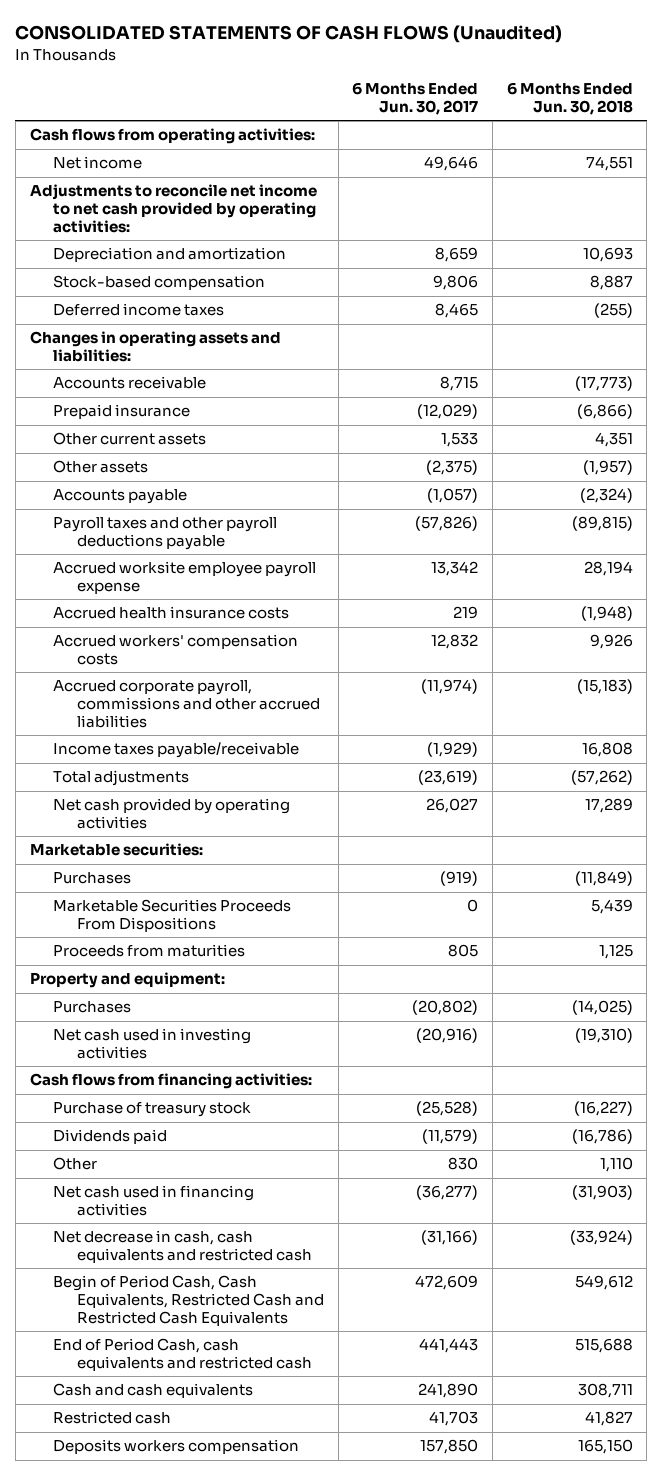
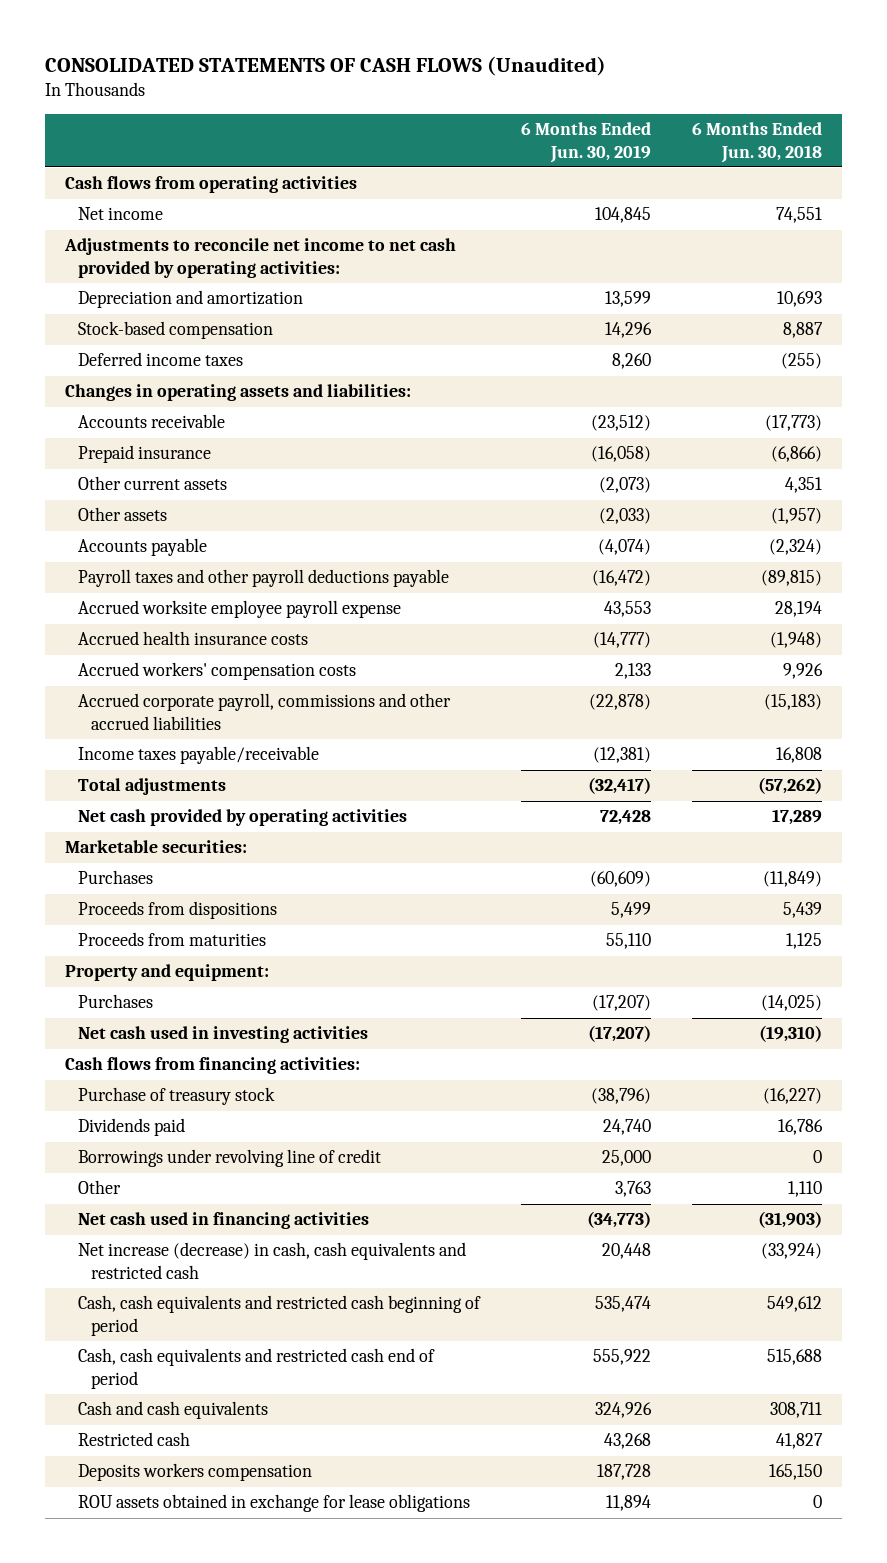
- | 6 Months Ended Jun. 30, 2017 | 6 Months Ended Jun. 30, 2018
+ | 6 Months Ended Jun. 30, 2019 | 6 Months Ended Jun. 30, 2018
- Cash flows from operating activities:
+ Cash flows from operating activities
- Marketable Securities Proceeds From Dispositions | 0 | 5,439
+ Proceeds from dispositions | 5,499 | 5,439
- Dividends paid | (11,579) | (16,786)
+ Dividends paid | 24,740 | 16,786
+ Borrowings under revolving line of credit | 25,000 | 0
- Net decrease in cash, cash equivalents and restricted cash | (31,166) | (33,924)
- Begin of Period Cash, Cash Equivalents, Restricted Cash and Restricted Cash Equivalents | 472,609 | 549,612
- End of Period Cash, cash equivalents and restricted cash | 441,443 | 515,688
+ Net increase (decrease) in cash, cash equivalents and restricted cash | 20,448 | (33,924)
+ Cash, cash equivalents and restricted cash beginning of period | 535,474 | 549,612
+ Cash, cash equivalents and restricted cash end of period | 555,922 | 515,688
+ ROU assets obtained in exchange for lease obligations | 11,894 | 0

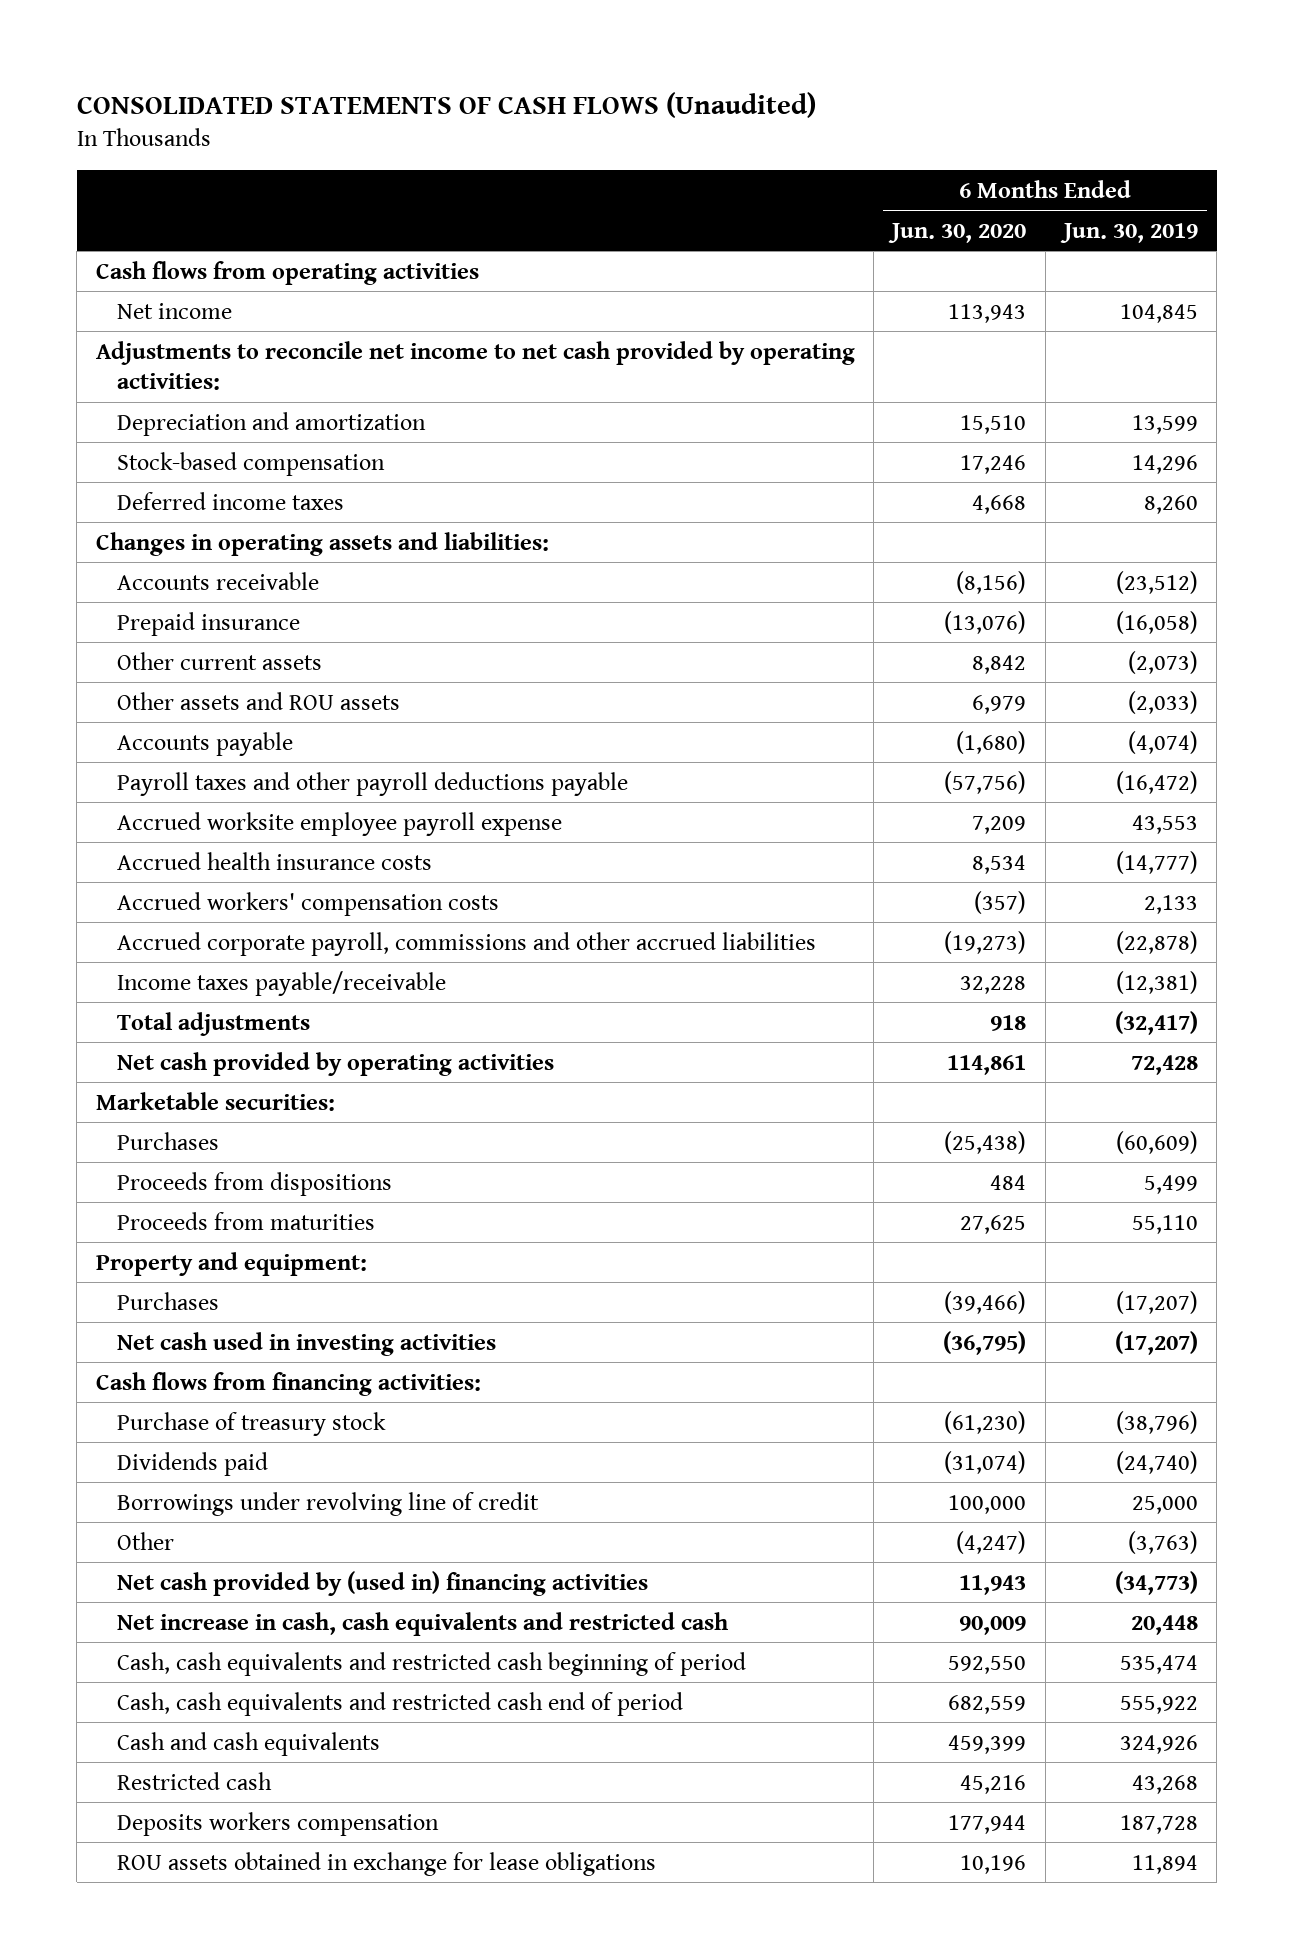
- | 6 Months Ended Jun. 30, 2019 | 6 Months Ended Jun. 30, 2018
+ | 6 Months Ended Jun. 30, 2020 | 6 Months Ended Jun. 30, 2019
- Other assets | (2,033) | (1,957)
+ Other assets and ROU assets | 6,979 | (2,033)
- Dividends paid | 24,740 | 16,786
+ Dividends paid | (31,074) | (24,740)
- Other | 3,763 | 1,110
- Net cash used in financing activities | (34,773) | (31,903)
- Net increase (decrease) in cash, cash equivalents and restricted cash | 20,448 | (33,924)
+ Other | (4,247) | (3,763)
+ Net cash provided by (used in) financing activities | 11,943 | (34,773)
+ Net increase in cash, cash equivalents and restricted cash | 90,009 | 20,448

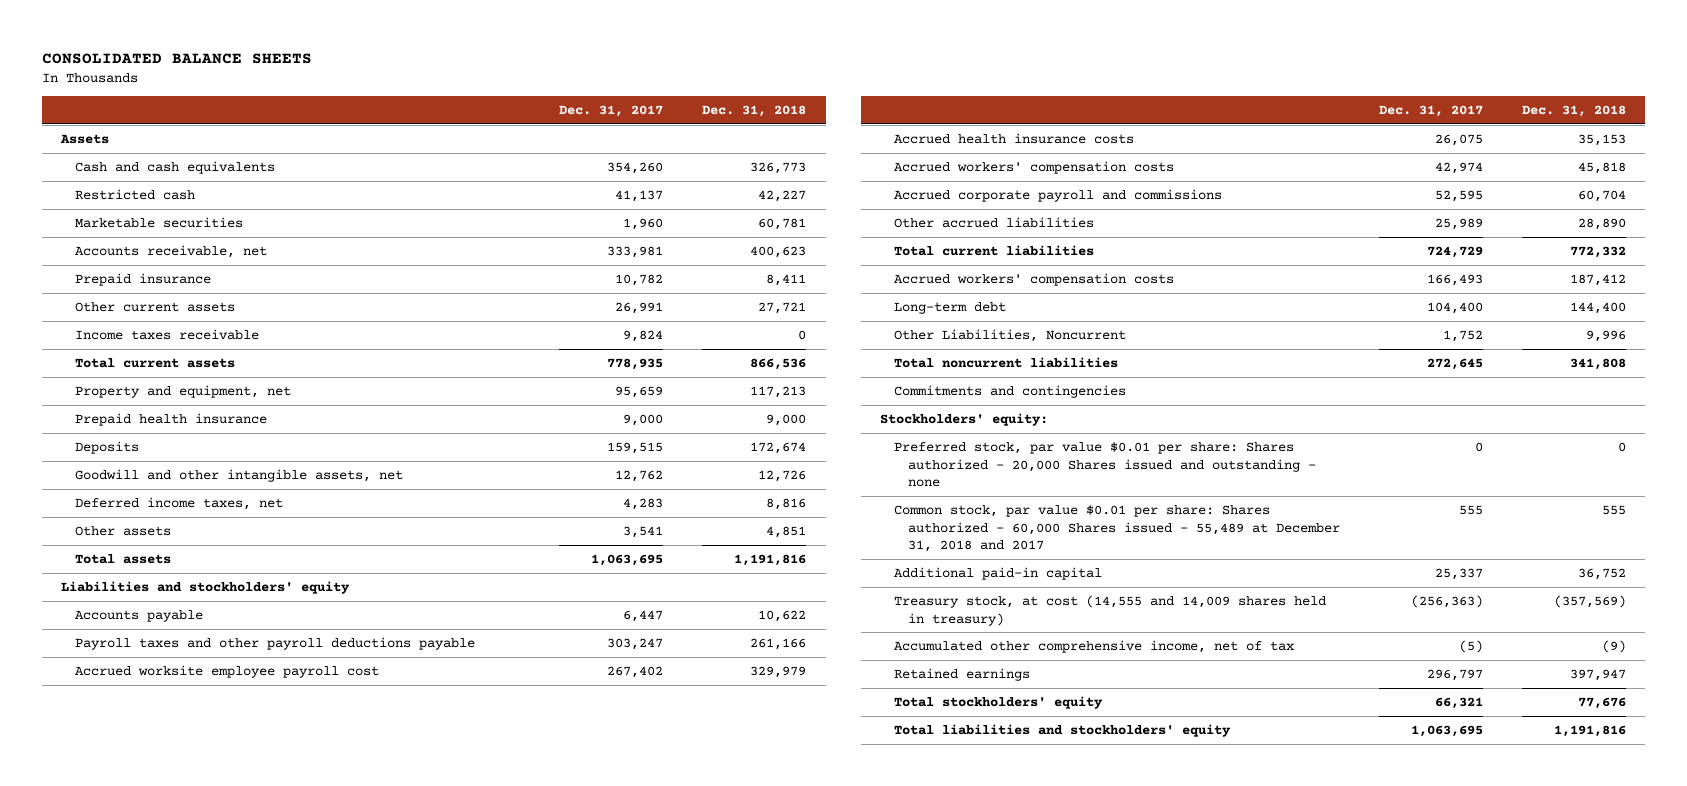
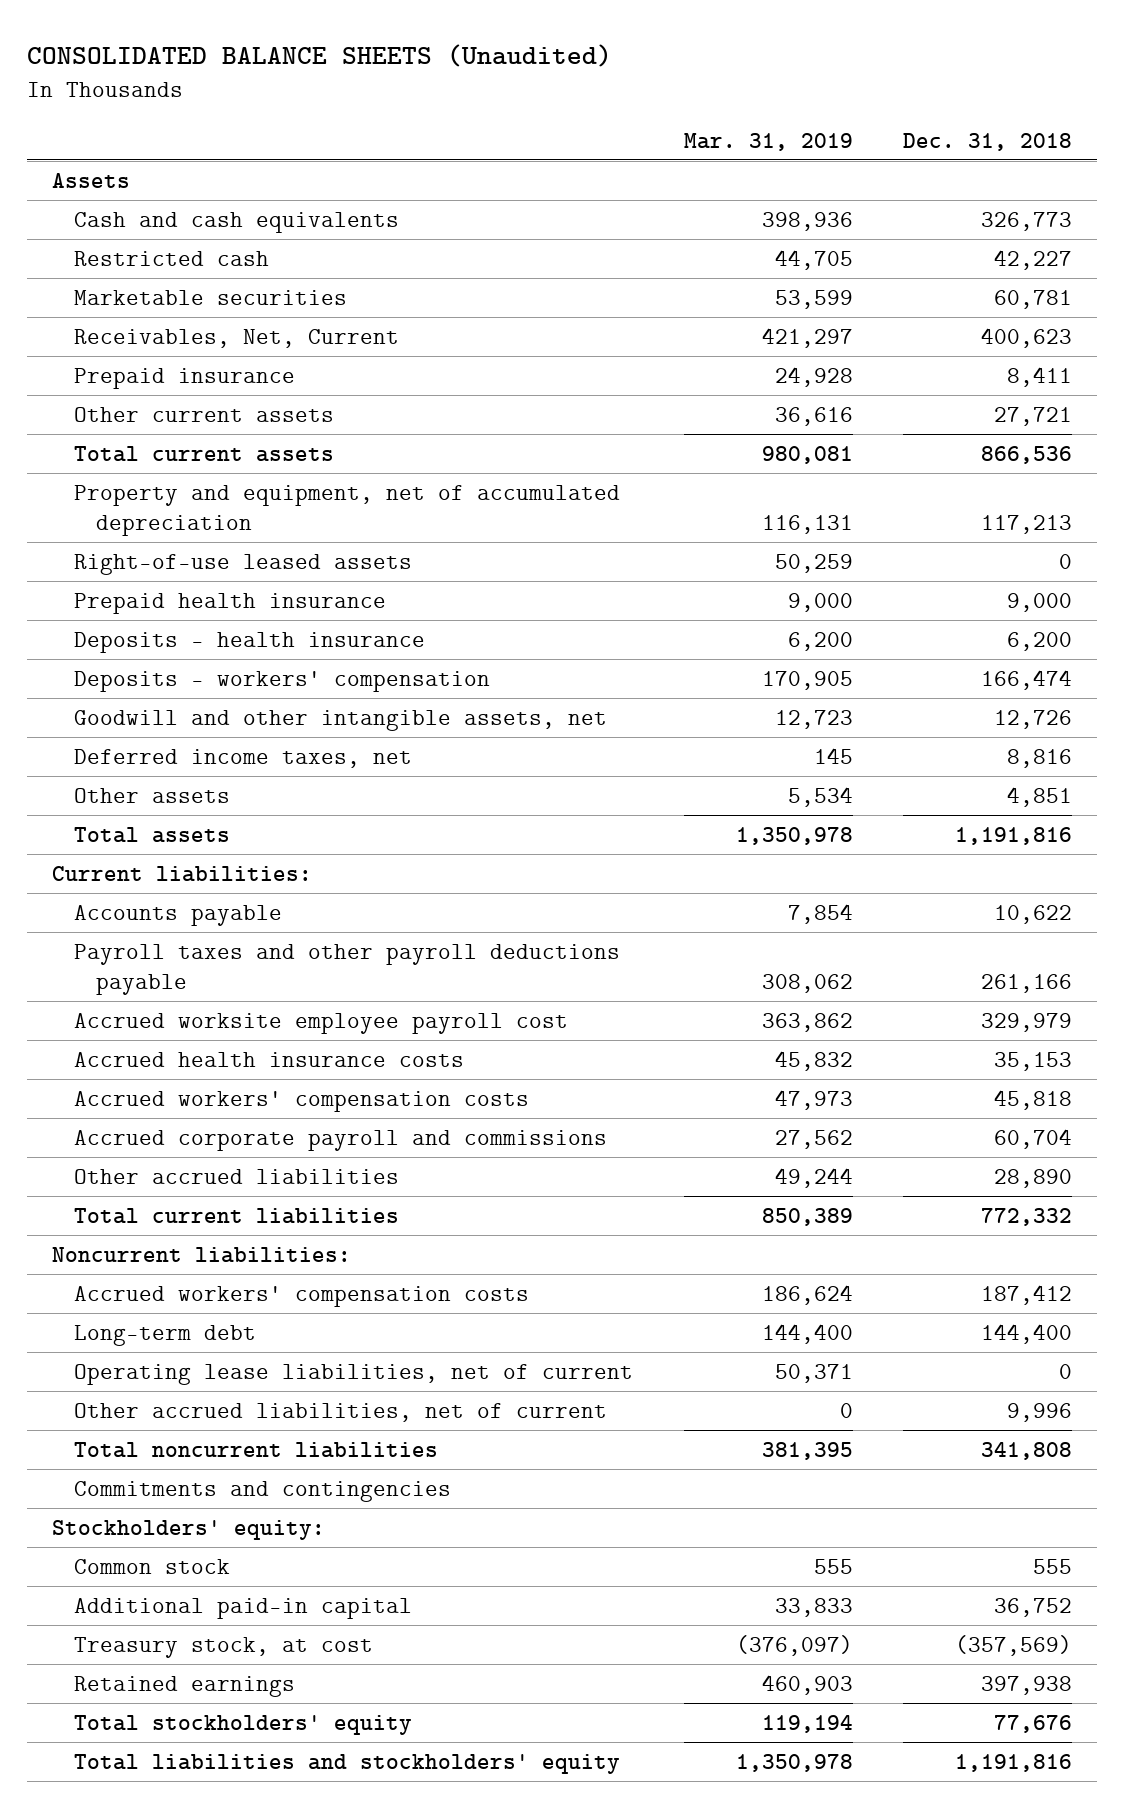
- CONSOLIDATED BALANCE SHEETS
+ CONSOLIDATED BALANCE SHEETS (Unaudited)
- | Dec. 31, 2017 | Dec. 31, 2018
+ | Mar. 31, 2019 | Dec. 31, 2018
- Accounts receivable, net | 333,981 | 400,623
+ Receivables, Net, Current | 421,297 | 400,623
- Income taxes receivable | 9,824 | 0
- Property and equipment, net | 95,659 | 117,213
+ Property and equipment, net of accumulated depreciation | 116,131 | 117,213
+ Right-of-use leased assets | 50,259 | 0
- Deposits | 159,515 | 172,674
+ Deposits - health insurance | 6,200 | 6,200
+ Deposits - workers' compensation | 170,905 | 166,474
- Liabilities and stockholders' equity
+ Current liabilities:
+ Noncurrent liabilities:
- Other Liabilities, Noncurrent | 1,752 | 9,996
+ Operating lease liabilities, net of current | 50,371 | 0
+ Other accrued liabilities, net of current | 0 | 9,996
- Preferred stock, par value $0.01 per share: Shares authorized - 20,000 Shares issued and outstanding - none | 0 | 0
- Common stock, par value $0.01 per share: Shares authorized - 60,000 Shares issued - 55,489 at December 31, 2018 and 2017 | 555 | 555
+ Common stock | 555 | 555
- Treasury stock, at cost (14,555 and 14,009 shares held in treasury) | (256,363) | (357,569)
- Accumulated other comprehensive income, net of tax | (5) | (9)
- Retained earnings | 296,797 | 397,947
+ Treasury stock, at cost | (376,097) | (357,569)
+ Retained earnings | 460,903 | 397,938

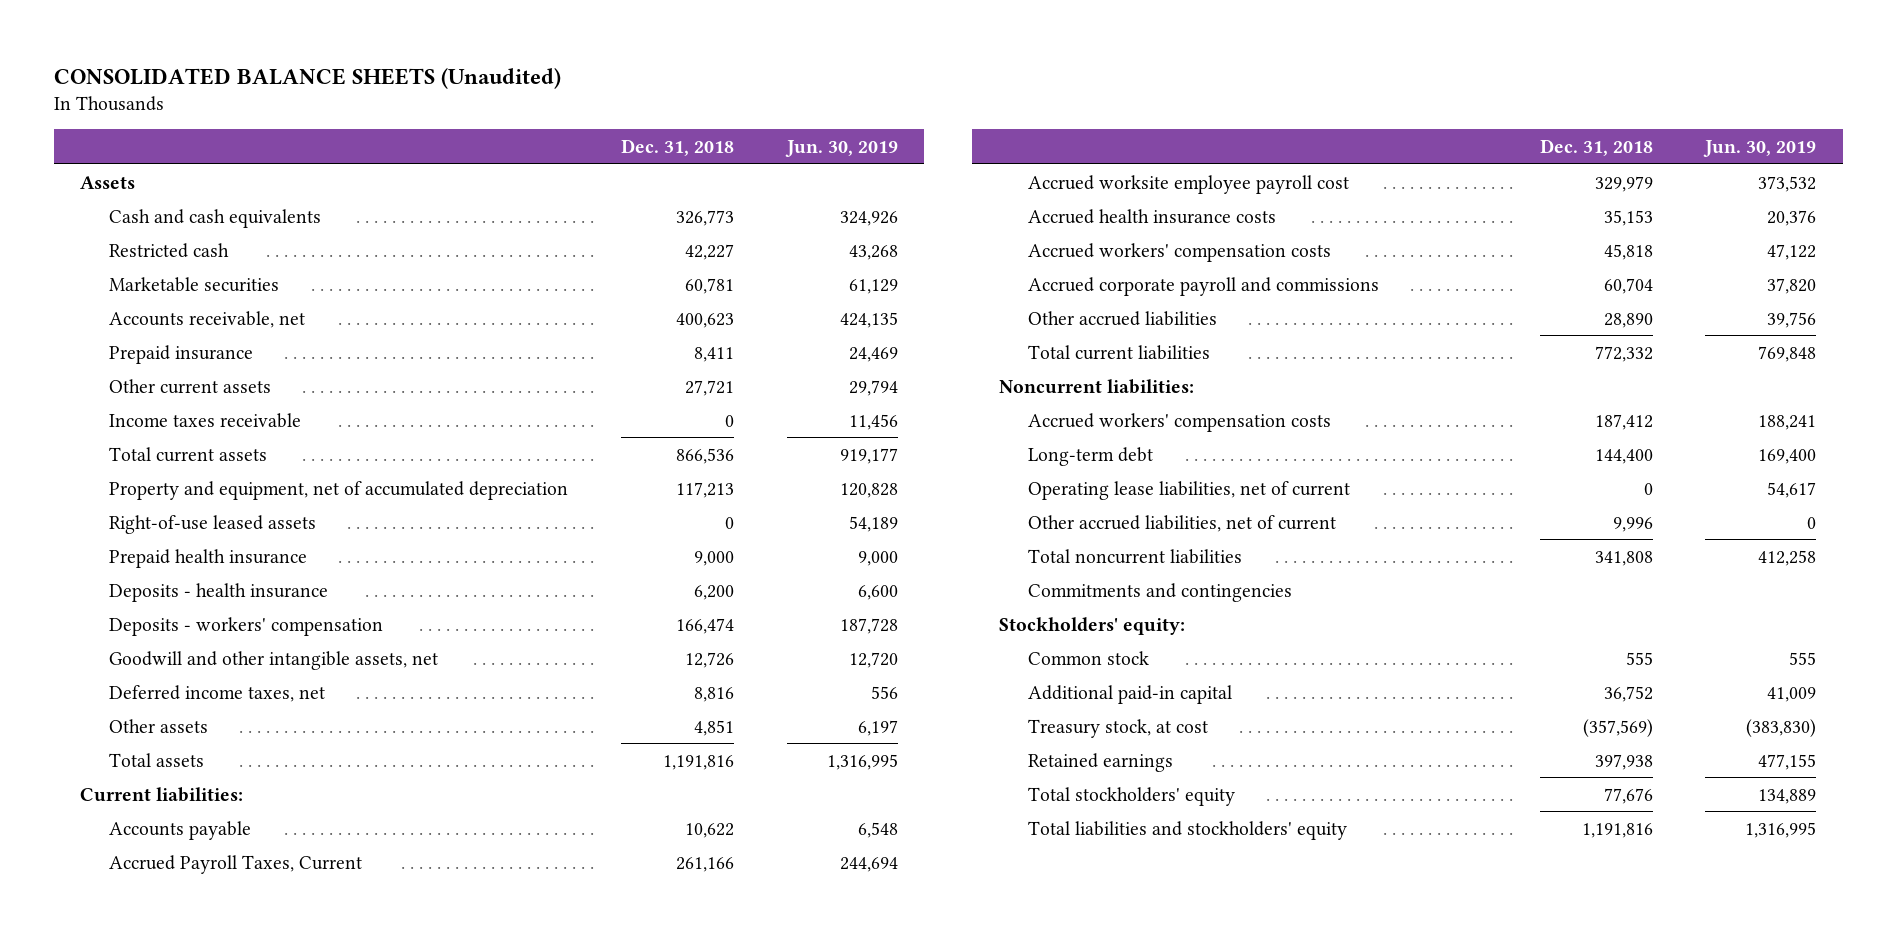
- | Mar. 31, 2019 | Dec. 31, 2018
+ | Dec. 31, 2018 | Jun. 30, 2019
- Receivables, Net, Current | 421,297 | 400,623
+ Accounts receivable, net | 400,623 | 424,135
+ Income taxes receivable | 0 | 11,456
- Payroll taxes and other payroll deductions payable | 308,062 | 261,166
+ Accrued Payroll Taxes, Current | 261,166 | 244,694

